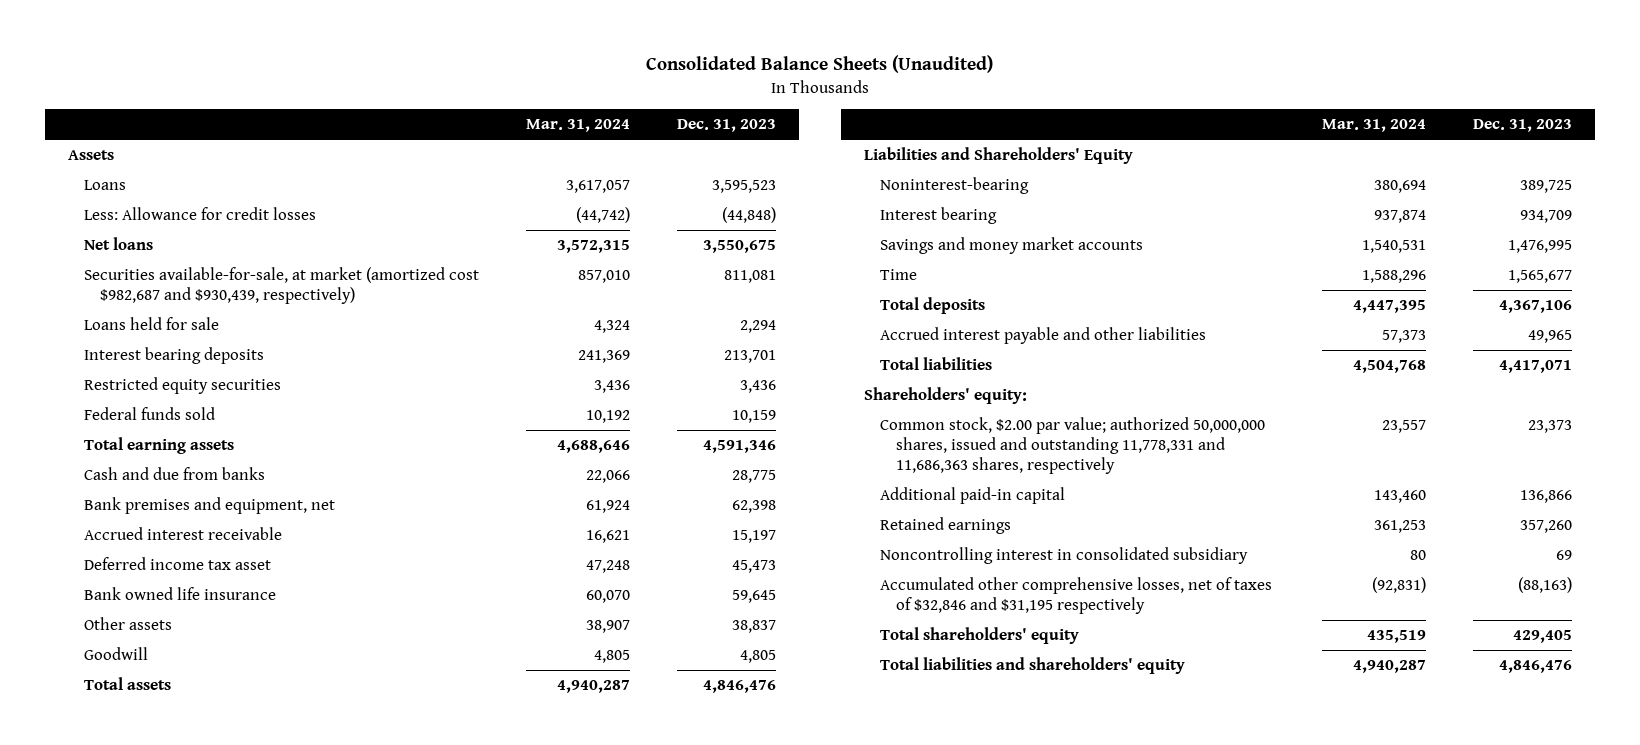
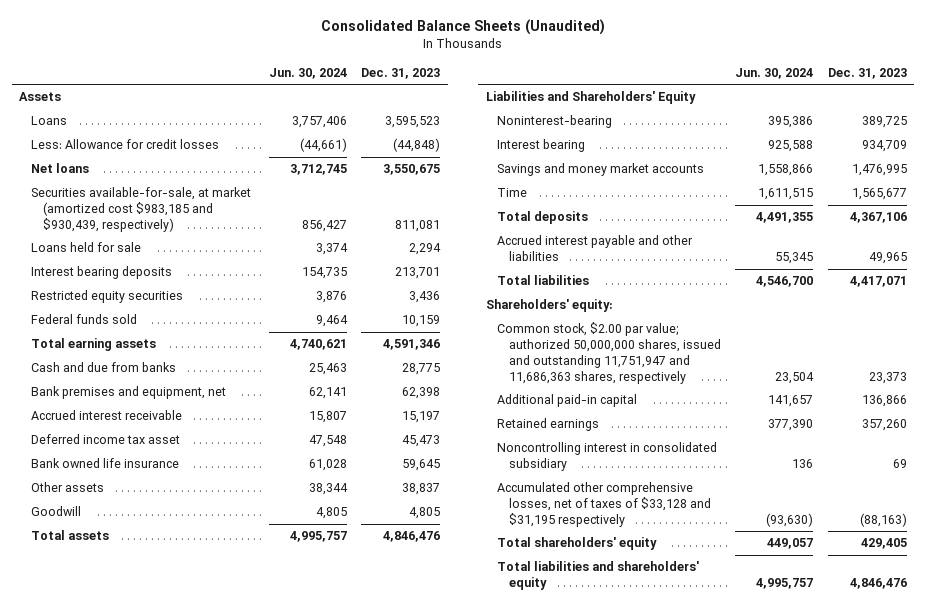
- | Mar. 31, 2024 | Dec. 31, 2023
+ | Jun. 30, 2024 | Dec. 31, 2023
- Securities available-for-sale, at market (amortized cost $982,687 and $930,439, respectively) | 857,010 | 811,081
+ Securities available-for-sale, at market (amortized cost $983,185 and $930,439, respectively) | 856,427 | 811,081
- Common stock, $2.00 par value; authorized 50,000,000 shares, issued and outstanding 11,778,331 and 11,686,363 shares, respectively | 23,557 | 23,373
+ Common stock, $2.00 par value; authorized 50,000,000 shares, issued and outstanding 11,751,947 and 11,686,363 shares, respectively | 23,504 | 23,373
- Accumulated other comprehensive losses, net of taxes of $32,846 and $31,195 respectively | (92,831) | (88,163)
+ Accumulated other comprehensive losses, net of taxes of $33,128 and $31,195 respectively | (93,630) | (88,163)

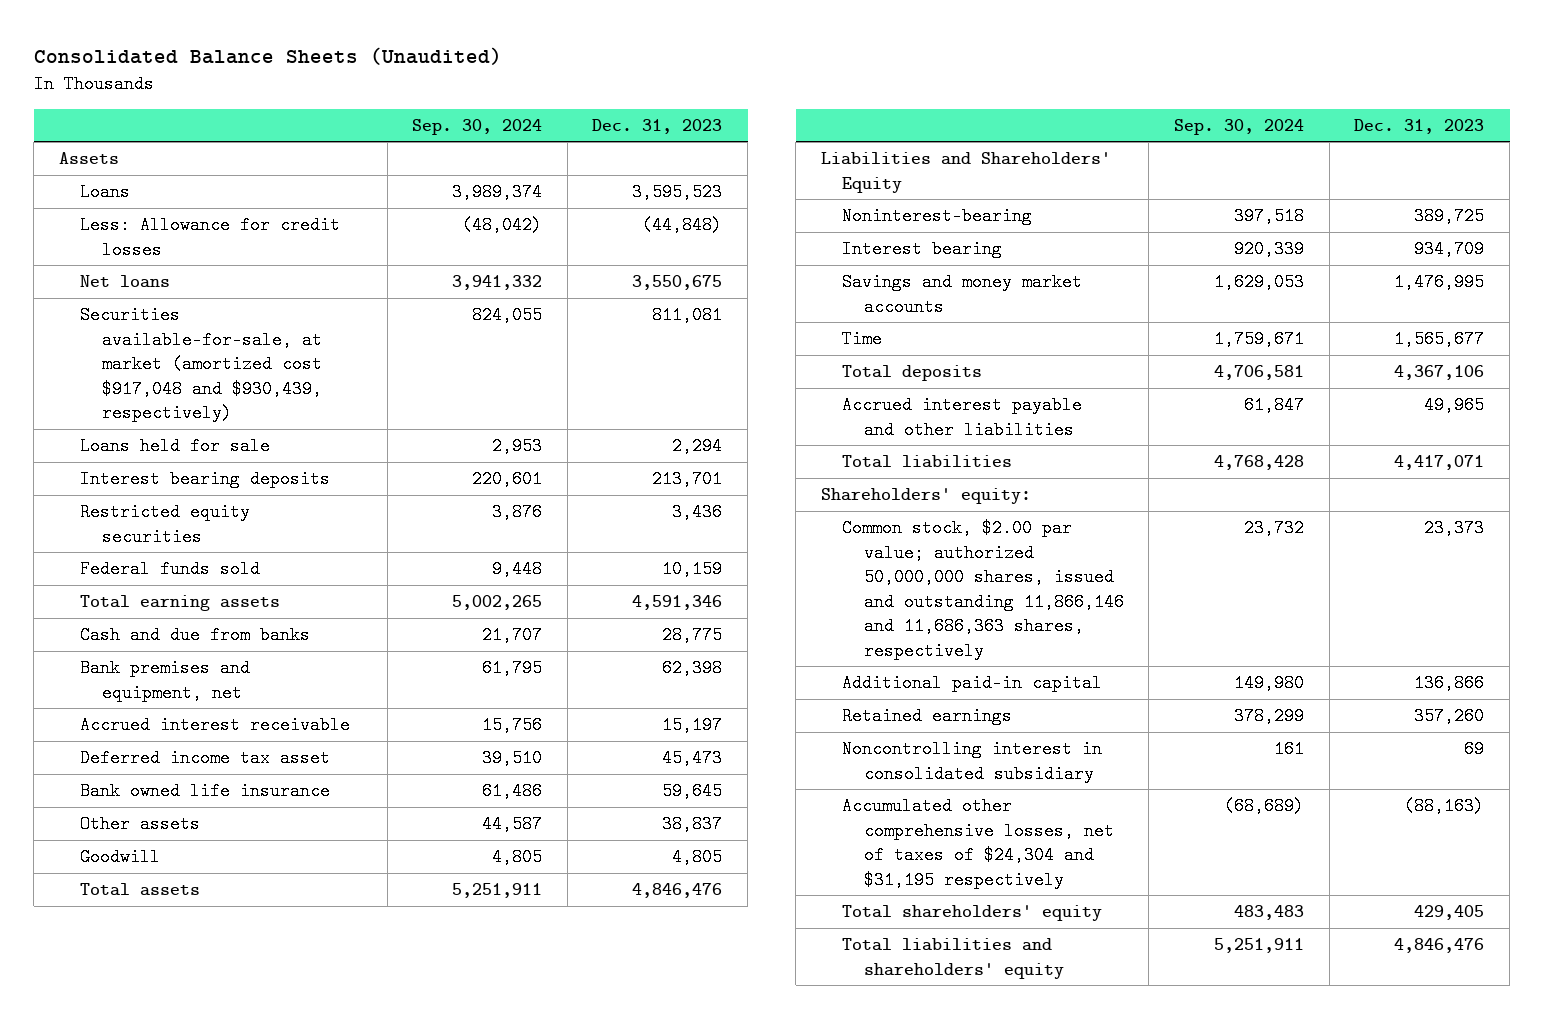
- | Jun. 30, 2024 | Dec. 31, 2023
+ | Sep. 30, 2024 | Dec. 31, 2023
- Securities available-for-sale, at market (amortized cost $983,185 and $930,439, respectively) | 856,427 | 811,081
+ Securities available-for-sale, at market (amortized cost $917,048 and $930,439, respectively) | 824,055 | 811,081
- Common stock, $2.00 par value; authorized 50,000,000 shares, issued and outstanding 11,751,947 and 11,686,363 shares, respectively | 23,504 | 23,373
+ Common stock, $2.00 par value; authorized 50,000,000 shares, issued and outstanding 11,866,146 and 11,686,363 shares, respectively | 23,732 | 23,373
- Accumulated other comprehensive losses, net of taxes of $33,128 and $31,195 respectively | (93,630) | (88,163)
+ Accumulated other comprehensive losses, net of taxes of $24,304 and $31,195 respectively | (68,689) | (88,163)

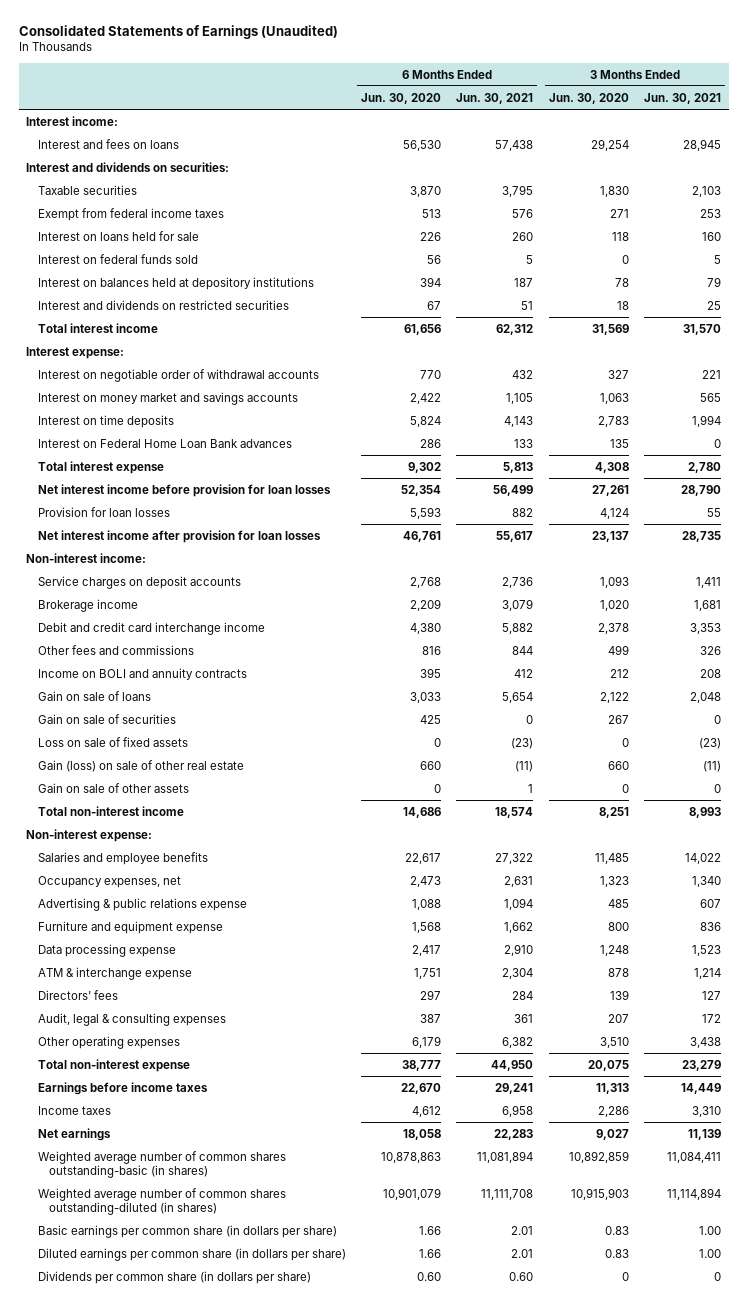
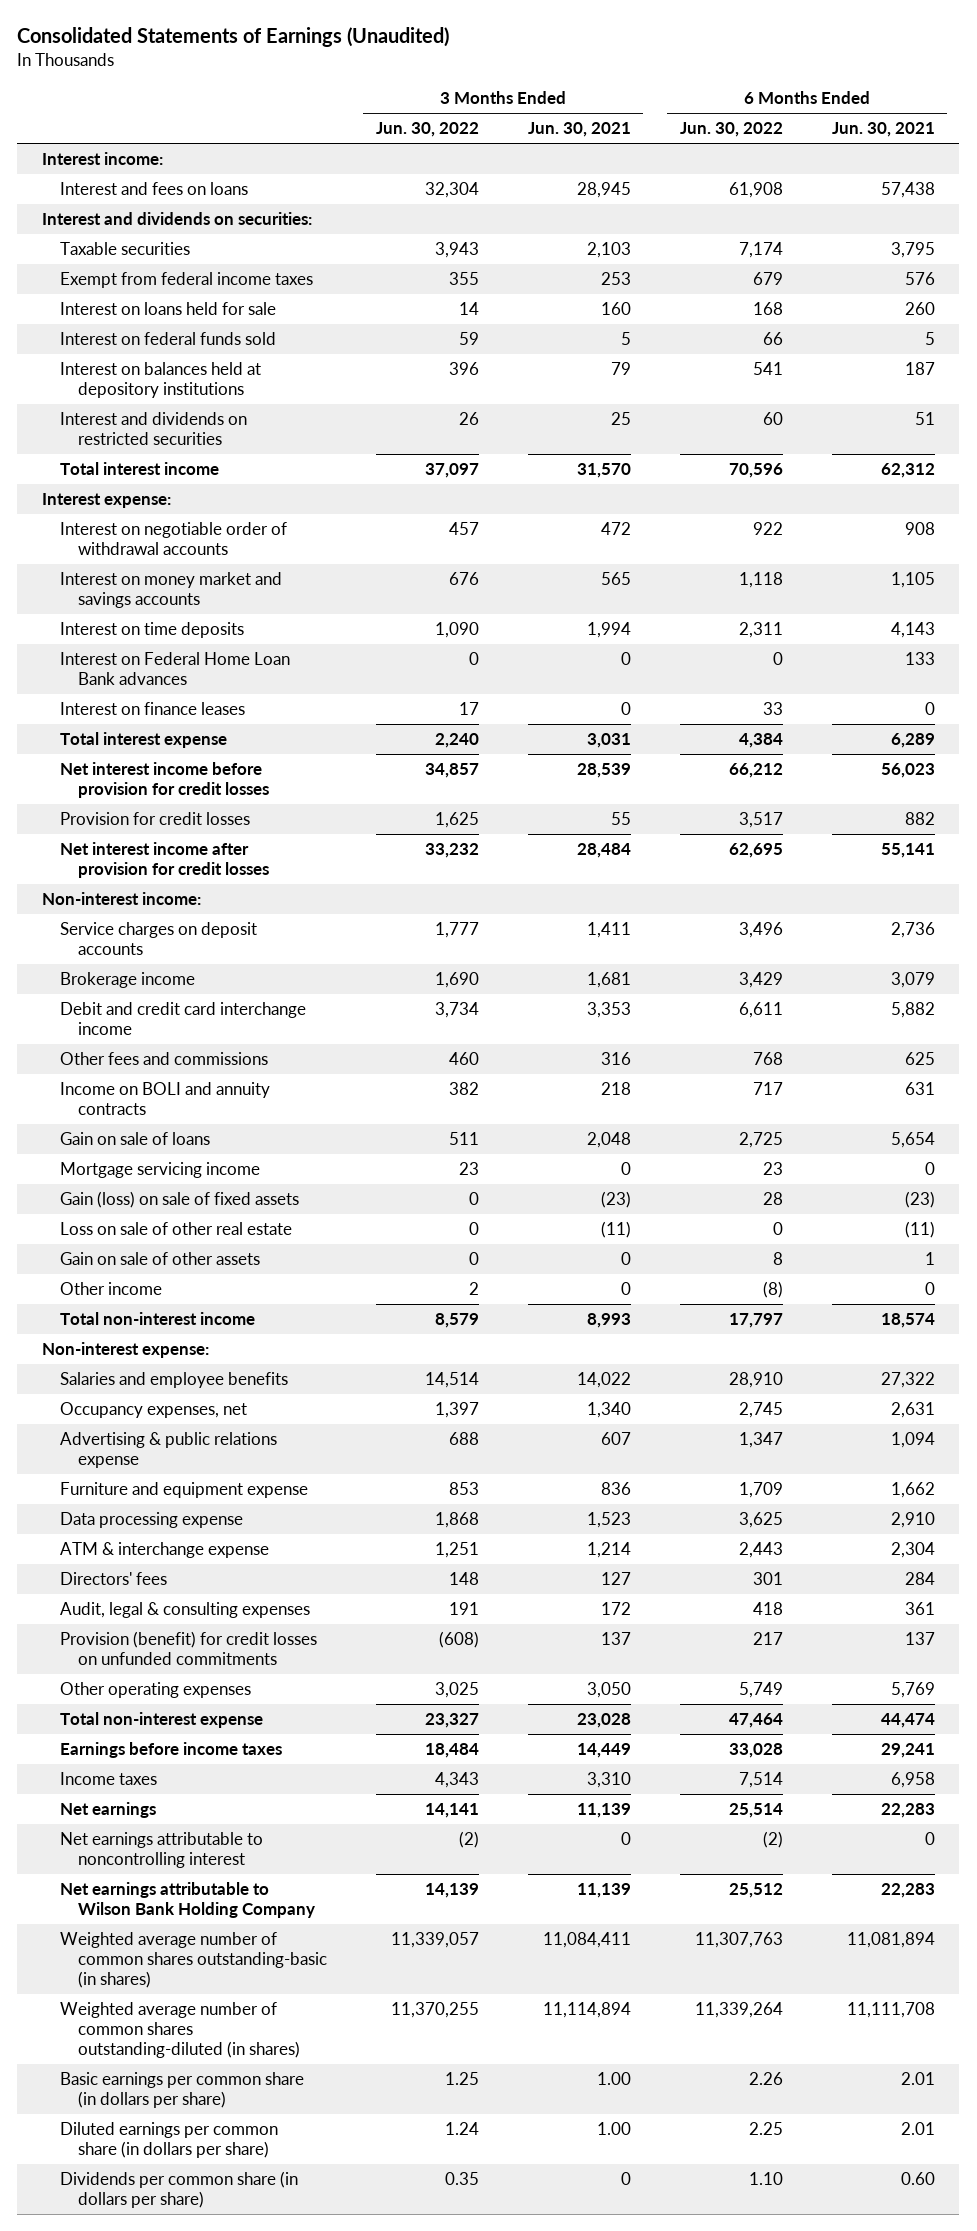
- | 6 Months Ended Jun. 30, 2020 | 6 Months Ended Jun. 30, 2021 | 3 Months Ended Jun. 30, 2020 | 3 Months Ended Jun. 30, 2021
+ | 3 Months Ended Jun. 30, 2022 | 3 Months Ended Jun. 30, 2021 | 6 Months Ended Jun. 30, 2022 | 6 Months Ended Jun. 30, 2021
- Interest on negotiable order of withdrawal accounts | 770 | 432 | 327 | 221
+ Interest on negotiable order of withdrawal accounts | 457 | 472 | 922 | 908
- Total interest expense | 9,302 | 5,813 | 4,308 | 2,780
- Net interest income before provision for loan losses | 52,354 | 56,499 | 27,261 | 28,790
- Provision for loan losses | 5,593 | 882 | 4,124 | 55
- Net interest income after provision for loan losses | 46,761 | 55,617 | 23,137 | 28,735
+ Interest on finance leases | 17 | 0 | 33 | 0
+ Total interest expense | 2,240 | 3,031 | 4,384 | 6,289
+ Net interest income before provision for credit losses | 34,857 | 28,539 | 66,212 | 56,023
+ Provision for credit losses | 1,625 | 55 | 3,517 | 882
+ Net interest income after provision for credit losses | 33,232 | 28,484 | 62,695 | 55,141
- Other fees and commissions | 816 | 844 | 499 | 326
- Income on BOLI and annuity contracts | 395 | 412 | 212 | 208
+ Other fees and commissions | 460 | 316 | 768 | 625
+ Income on BOLI and annuity contracts | 382 | 218 | 717 | 631
- Gain on sale of securities | 425 | 0 | 267 | 0
- Loss on sale of fixed assets | 0 | (23) | 0 | (23)
- Gain (loss) on sale of other real estate | 660 | (11) | 660 | (11)
+ Mortgage servicing income | 23 | 0 | 23 | 0
+ Gain (loss) on sale of fixed assets | 0 | (23) | 28 | (23)
+ Loss on sale of other real estate | 0 | (11) | 0 | (11)
+ Other income | 2 | 0 | (8) | 0
- Other operating expenses | 6,179 | 6,382 | 3,510 | 3,438
- Total non-interest expense | 38,777 | 44,950 | 20,075 | 23,279
+ Provision (benefit) for credit losses on unfunded commitments | (608) | 137 | 217 | 137
+ Other operating expenses | 3,025 | 3,050 | 5,749 | 5,769
+ Total non-interest expense | 23,327 | 23,028 | 47,464 | 44,474
+ Net earnings attributable to noncontrolling interest | (2) | 0 | (2) | 0
+ Net earnings attributable to Wilson Bank Holding Company | 14,139 | 11,139 | 25,512 | 22,283

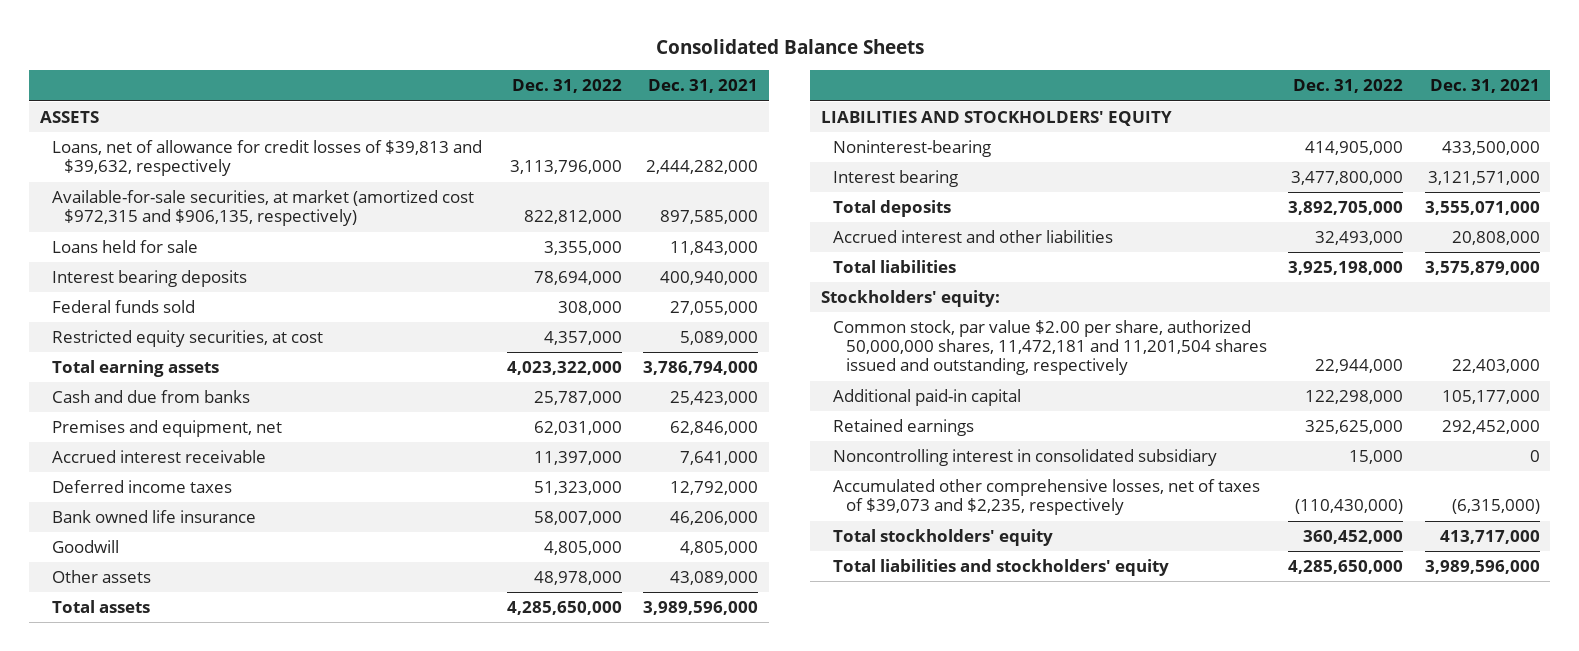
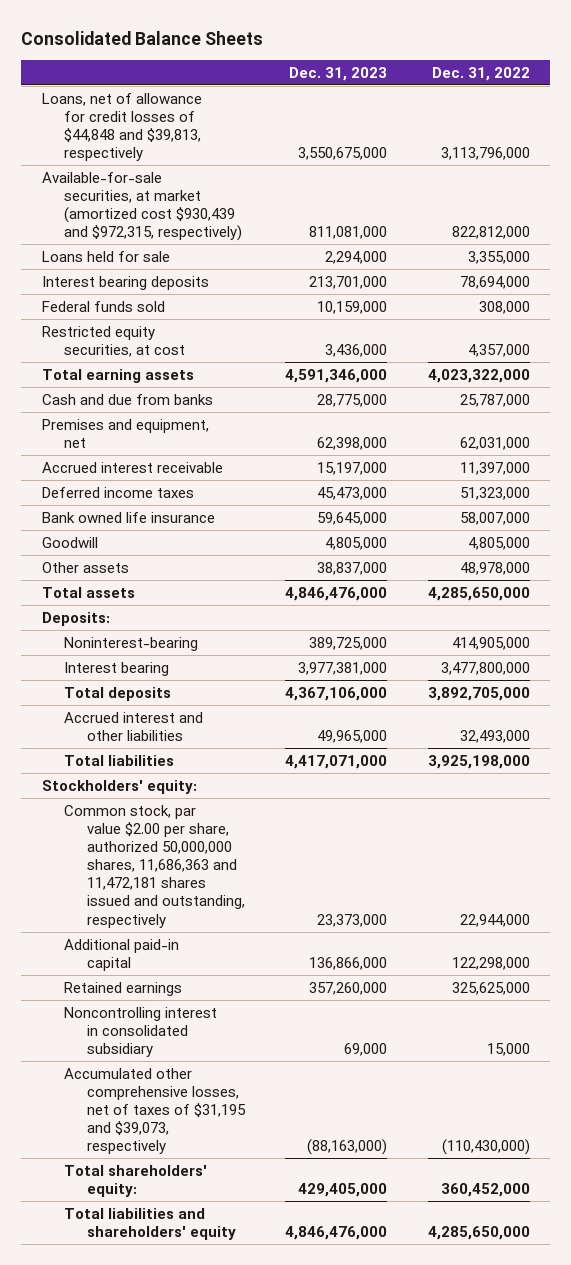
- | Dec. 31, 2022 | Dec. 31, 2021
+ | Dec. 31, 2023 | Dec. 31, 2022
- ASSETS
- Loans, net of allowance for credit losses of $39,813 and $39,632, respectively | 3,113,796,000 | 2,444,282,000
- Available-for-sale securities, at market (amortized cost $972,315 and $906,135, respectively) | 822,812,000 | 897,585,000
+ Loans, net of allowance for credit losses of $44,848 and $39,813, respectively | 3,550,675,000 | 3,113,796,000
+ Available-for-sale securities, at market (amortized cost $930,439 and $972,315, respectively) | 811,081,000 | 822,812,000
- LIABILITIES AND STOCKHOLDERS' EQUITY
+ Deposits:
- Common stock, par value $2.00 per share, authorized 50,000,000 shares, 11,472,181 and 11,201,504 shares issued and outstanding, respectively | 22,944,000 | 22,403,000
+ Common stock, par value $2.00 per share, authorized 50,000,000 shares, 11,686,363 and 11,472,181 shares issued and outstanding, respectively | 23,373,000 | 22,944,000
- Accumulated other comprehensive losses, net of taxes of $39,073 and $2,235, respectively | (110,430,000) | (6,315,000)
- Total stockholders' equity | 360,452,000 | 413,717,000
- Total liabilities and stockholders' equity | 4,285,650,000 | 3,989,596,000
+ Accumulated other comprehensive losses, net of taxes of $31,195 and $39,073, respectively | (88,163,000) | (110,430,000)
+ Total shareholders' equity: | 429,405,000 | 360,452,000
+ Total liabilities and shareholders' equity | 4,846,476,000 | 4,285,650,000

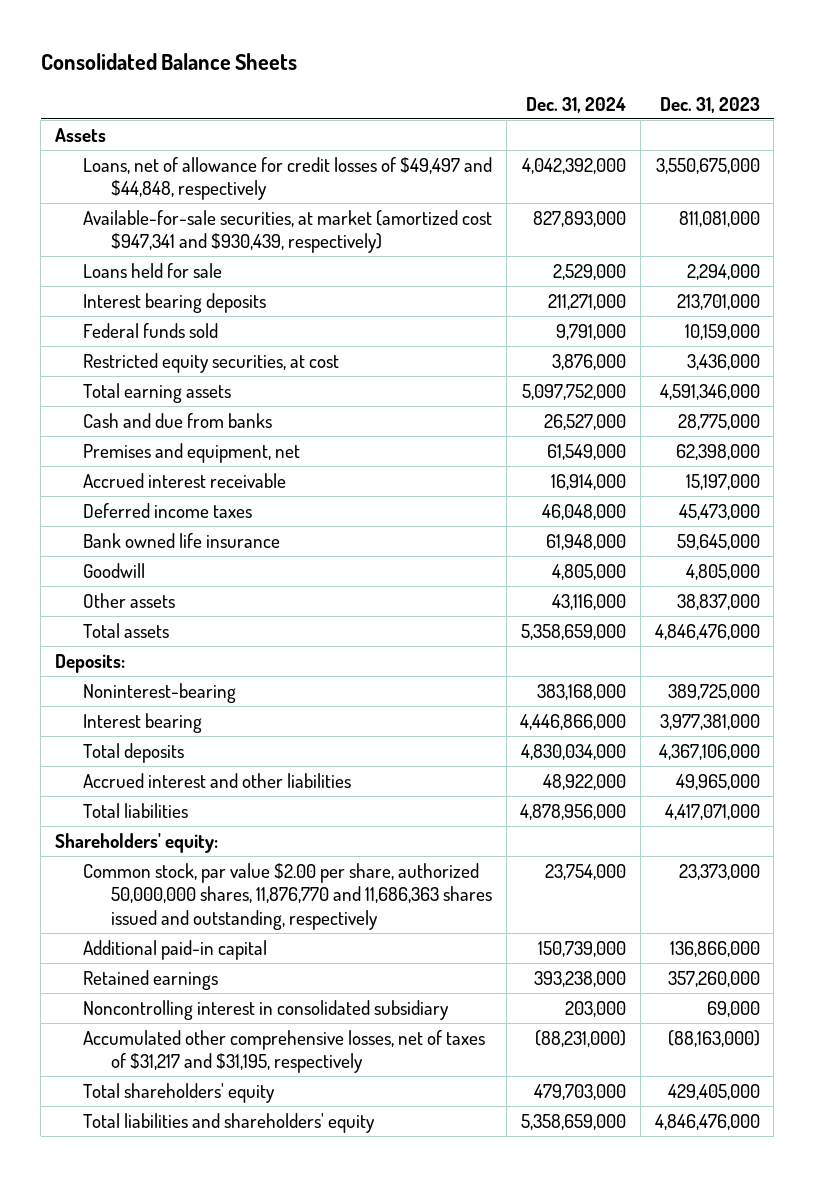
- | Dec. 31, 2023 | Dec. 31, 2022
+ | Dec. 31, 2024 | Dec. 31, 2023
- Loans, net of allowance for credit losses of $44,848 and $39,813, respectively | 3,550,675,000 | 3,113,796,000
- Available-for-sale securities, at market (amortized cost $930,439 and $972,315, respectively) | 811,081,000 | 822,812,000
+ Assets
+ Loans, net of allowance for credit losses of $49,497 and $44,848, respectively | 4,042,392,000 | 3,550,675,000
+ Available-for-sale securities, at market (amortized cost $947,341 and $930,439, respectively) | 827,893,000 | 811,081,000
- Stockholders' equity:
- Common stock, par value $2.00 per share, authorized 50,000,000 shares, 11,686,363 and 11,472,181 shares issued and outstanding, respectively | 23,373,000 | 22,944,000
+ Shareholders' equity:
+ Common stock, par value $2.00 per share, authorized 50,000,000 shares, 11,876,770 and 11,686,363 shares issued and outstanding, respectively | 23,754,000 | 23,373,000
- Accumulated other comprehensive losses, net of taxes of $31,195 and $39,073, respectively | (88,163,000) | (110,430,000)
- Total shareholders' equity: | 429,405,000 | 360,452,000
+ Accumulated other comprehensive losses, net of taxes of $31,217 and $31,195, respectively | (88,231,000) | (88,163,000)
+ Total shareholders' equity | 479,703,000 | 429,405,000

